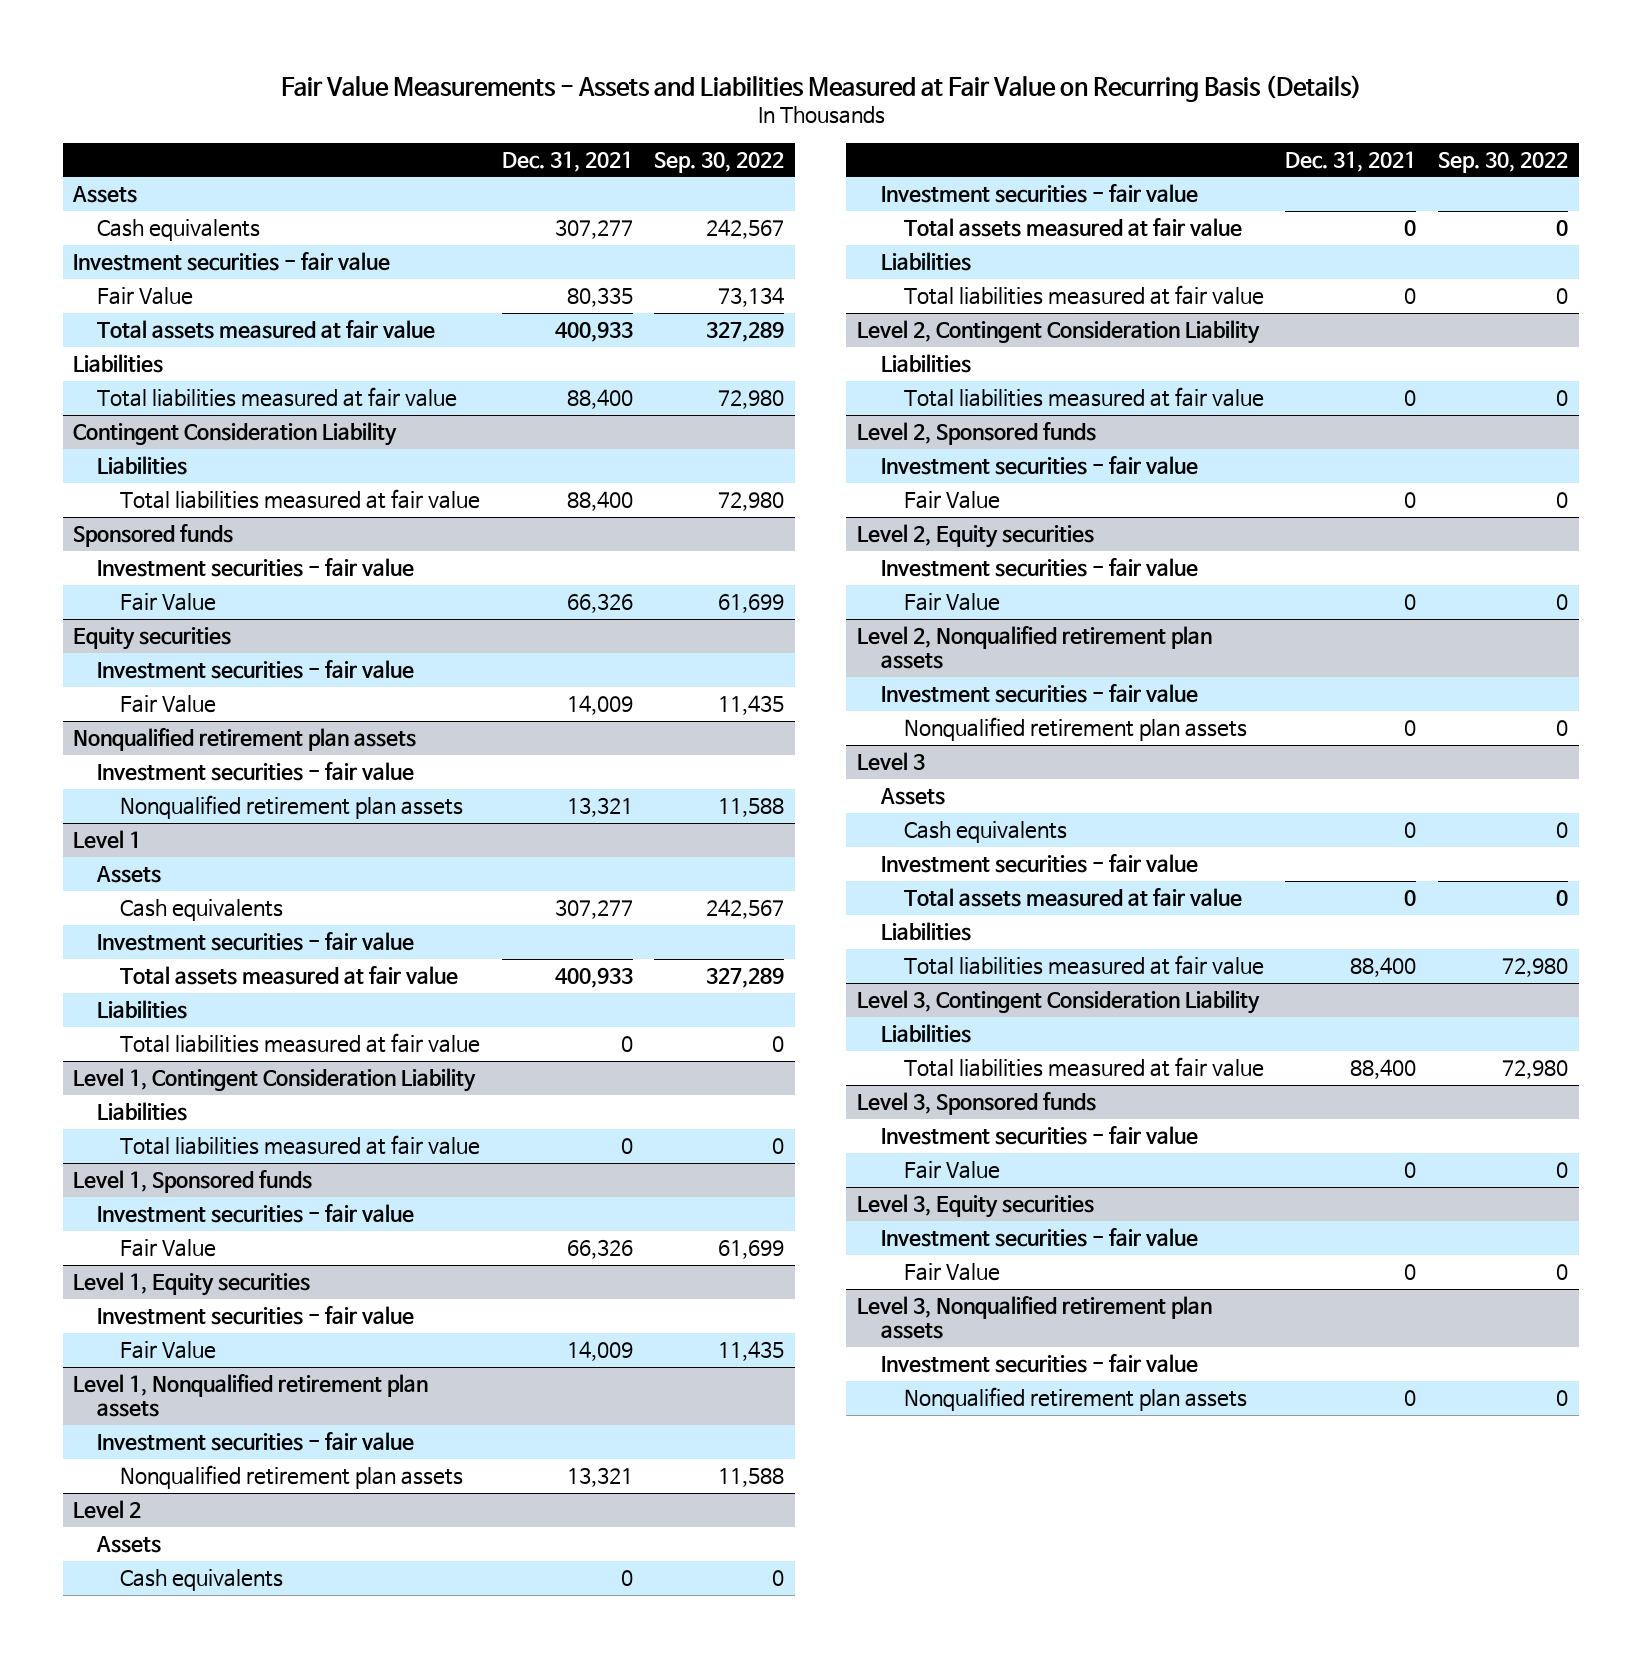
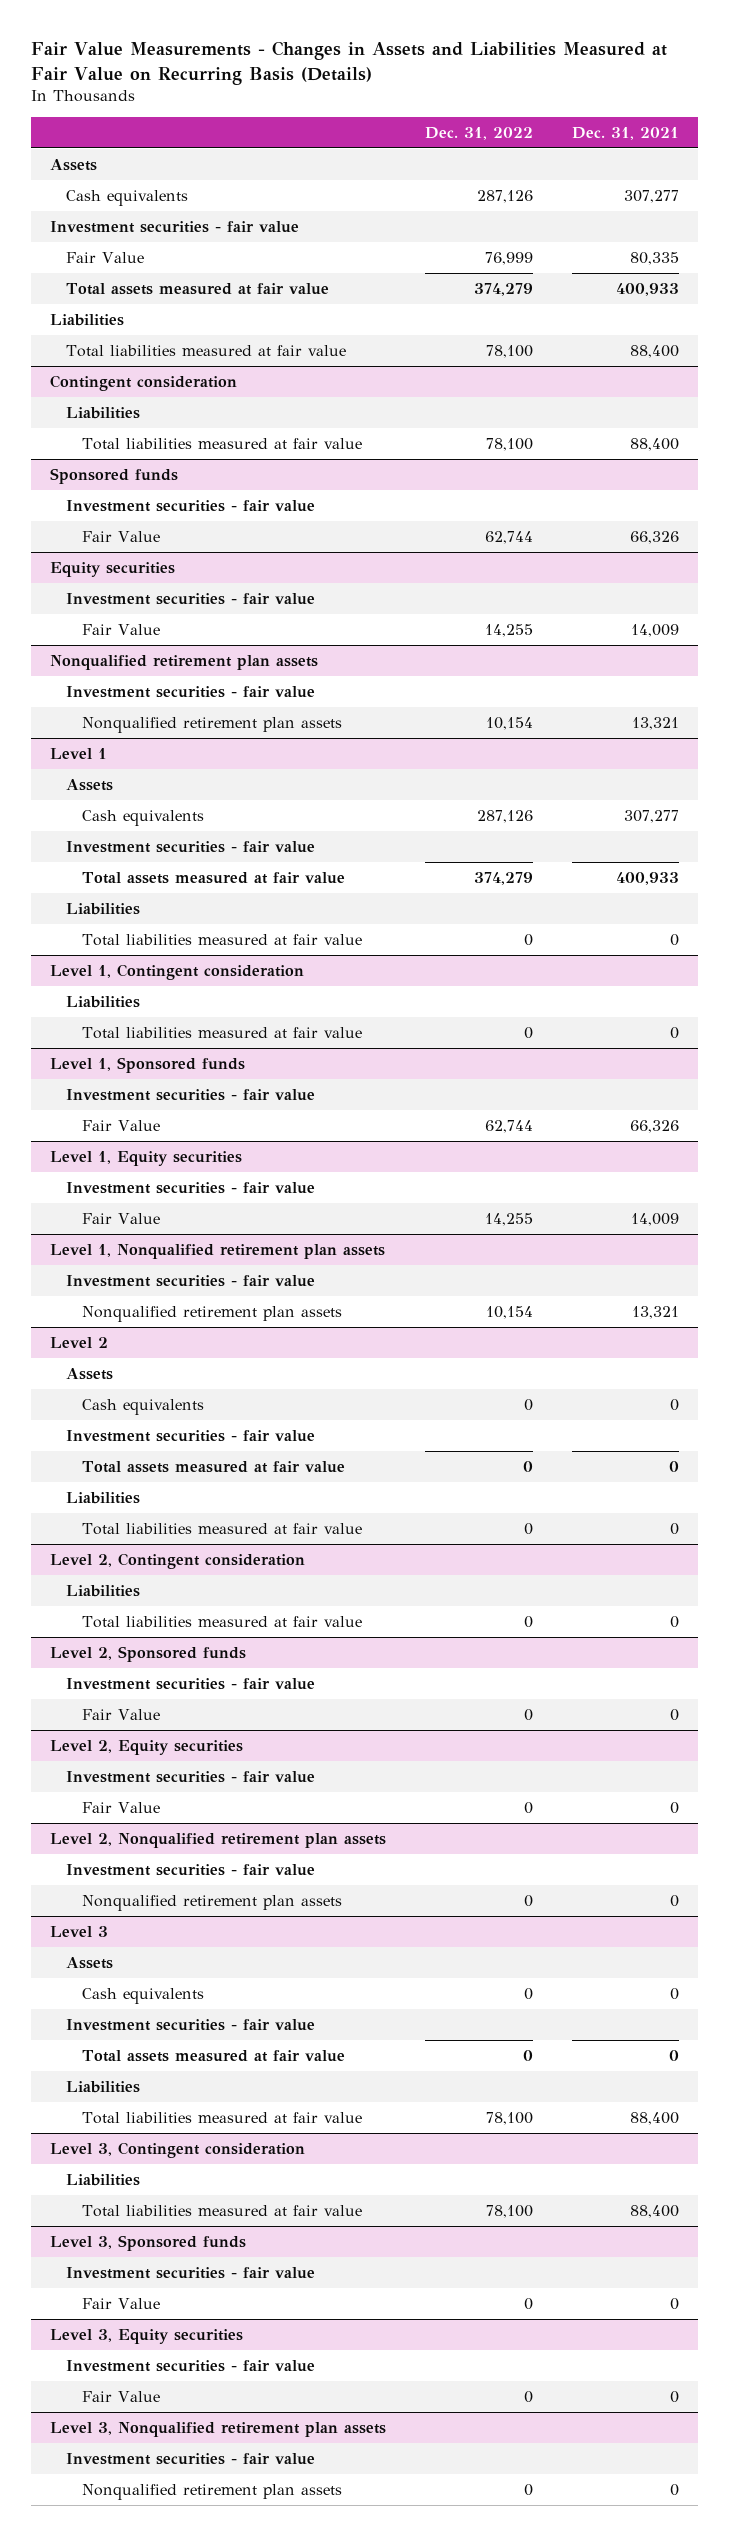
- Fair Value Measurements - Assets and Liabilities Measured at Fair Value on Recurring Basis (Details)
+ Fair Value Measurements - Changes in Assets and Liabilities Measured at Fair Value on Recurring Basis (Details)
- | Dec. 31, 2021 | Sep. 30, 2022
+ | Dec. 31, 2022 | Dec. 31, 2021
- Contingent Consideration Liability
+ Contingent consideration
- Level 1, Contingent Consideration Liability
+ Level 1, Contingent consideration
- Level 2, Contingent Consideration Liability
+ Level 2, Contingent consideration
- Level 3, Contingent Consideration Liability
+ Level 3, Contingent consideration

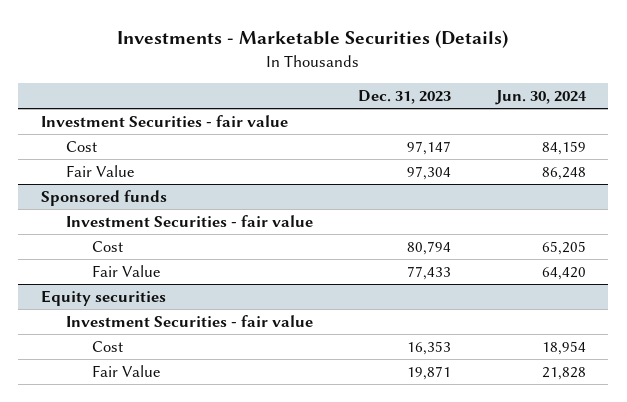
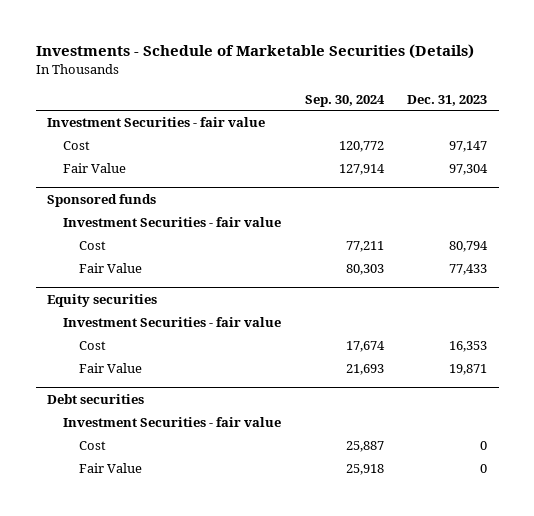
- Investments - Marketable Securities (Details)
+ Investments - Schedule of Marketable Securities (Details)
- | Dec. 31, 2023 | Jun. 30, 2024
+ | Sep. 30, 2024 | Dec. 31, 2023
+ Debt securities
+ Investment Securities - fair value
+ Cost | 25,887 | 0
+ Fair Value | 25,918 | 0

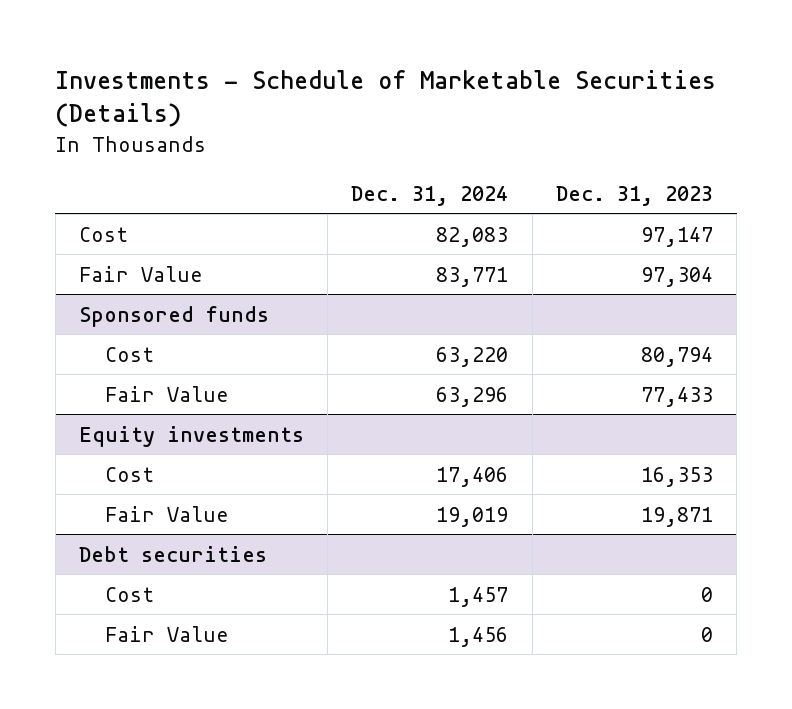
- | Sep. 30, 2024 | Dec. 31, 2023
+ | Dec. 31, 2024 | Dec. 31, 2023
- Investment Securities - fair value
@ Sponsored funds
- Investment Securities - fair value
- Equity securities
- Investment Securities - fair value
+ Equity investments
@ Debt securities
- Investment Securities - fair value

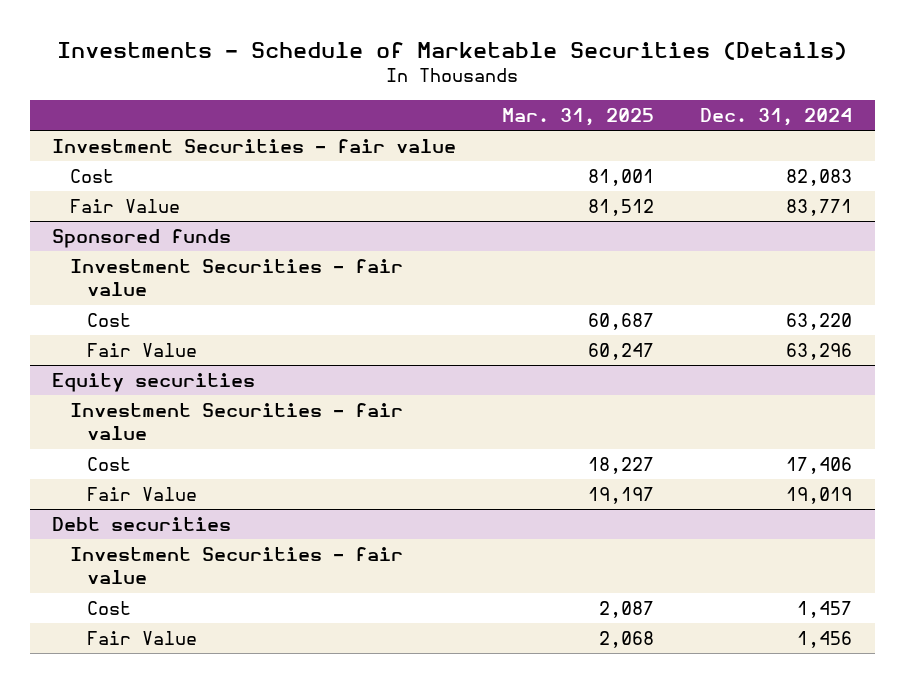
- | Dec. 31, 2024 | Dec. 31, 2023
+ | Mar. 31, 2025 | Dec. 31, 2024
+ Investment Securities - fair value
@ Sponsored funds
+ Investment Securities - fair value
- Equity investments
+ Equity securities
+ Investment Securities - fair value
@ Debt securities
+ Investment Securities - fair value

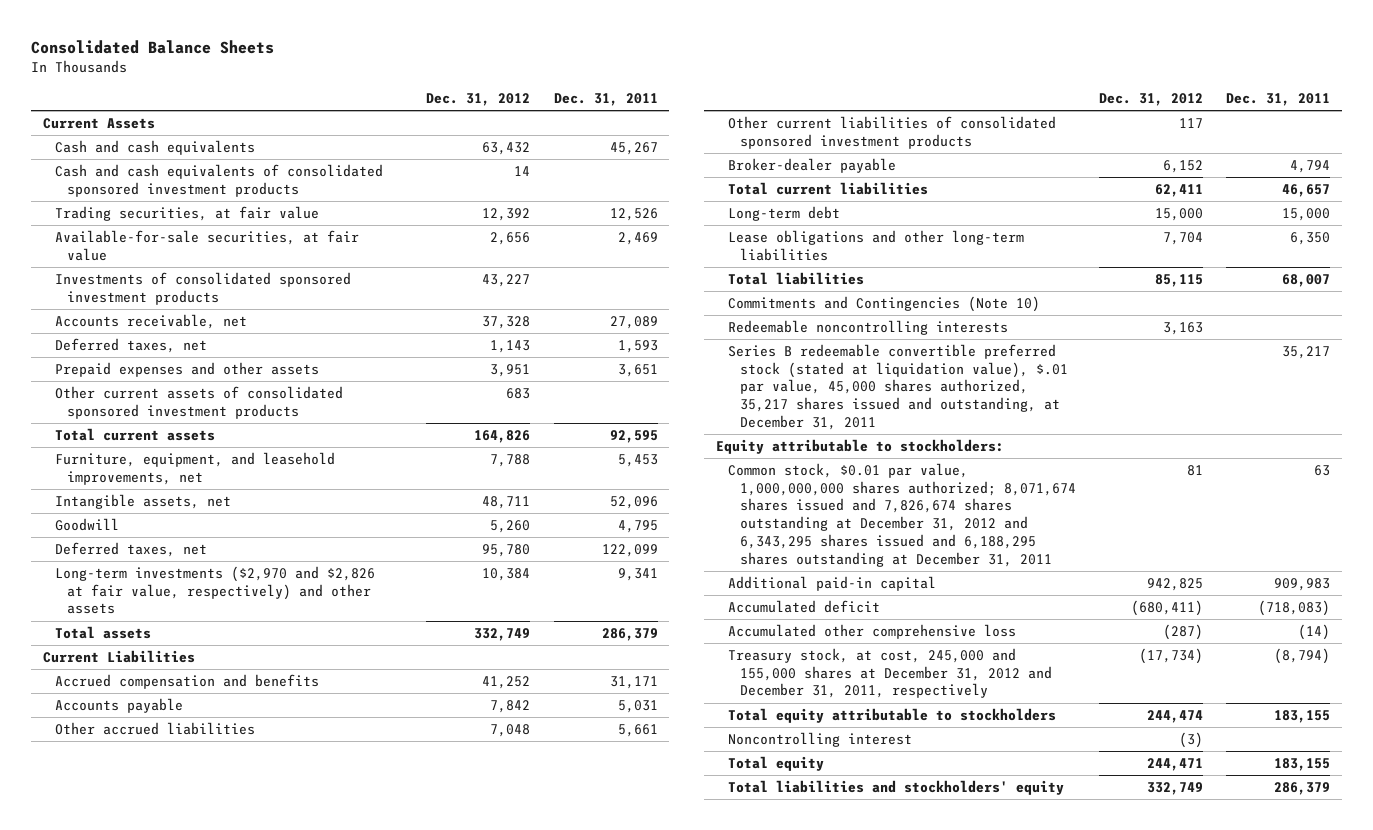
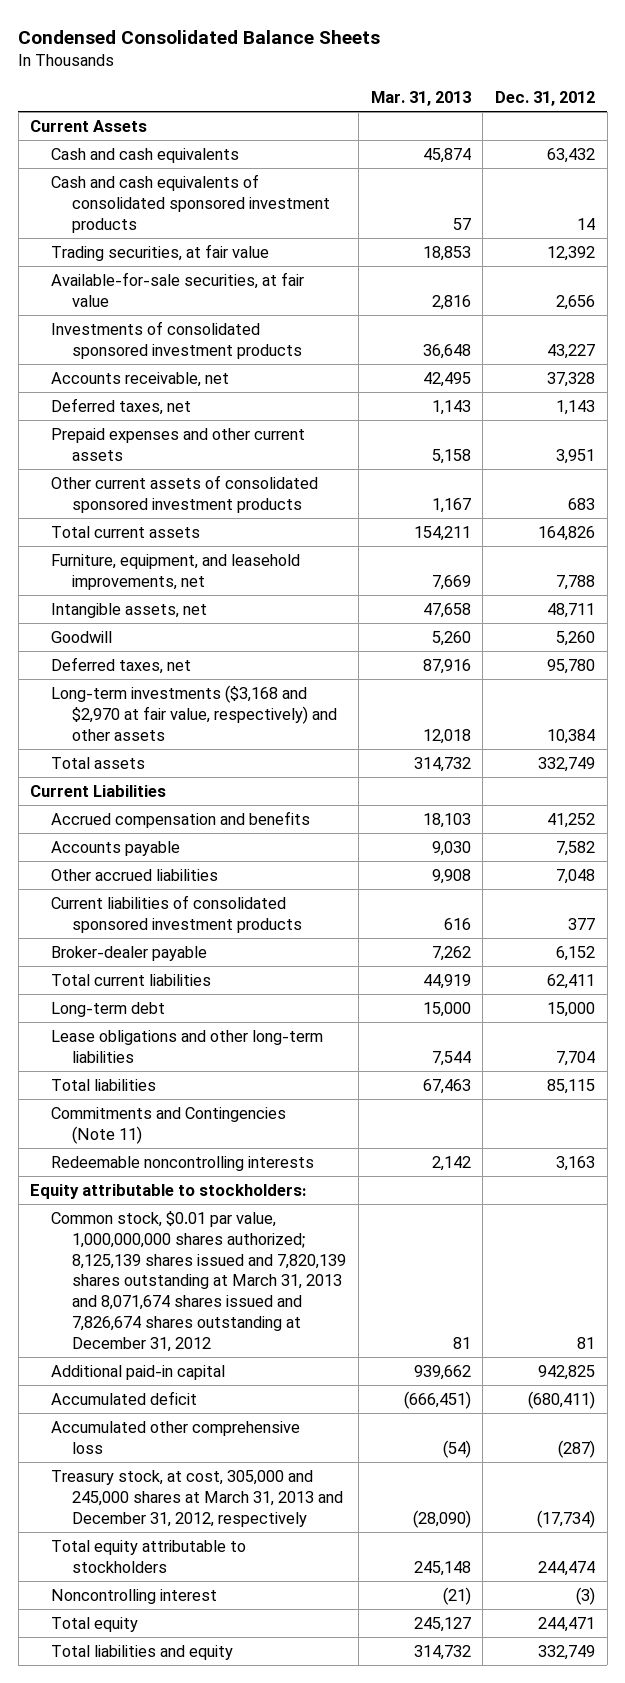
- Consolidated Balance Sheets
+ Condensed Consolidated Balance Sheets
- | Dec. 31, 2012 | Dec. 31, 2011
+ | Mar. 31, 2013 | Dec. 31, 2012
- Prepaid expenses and other assets | 3,951 | 3,651
+ Prepaid expenses and other current assets | 5,158 | 3,951
- Long-term investments ($2,970 and $2,826 at fair value, respectively) and other assets | 10,384 | 9,341
+ Long-term investments ($3,168 and $2,970 at fair value, respectively) and other assets | 12,018 | 10,384
- Accounts payable | 7,842 | 5,031
+ Accounts payable | 9,030 | 7,582
- Other current liabilities of consolidated sponsored investment products | 117 |
+ Current liabilities of consolidated sponsored investment products | 616 | 377
- Commitments and Contingencies (Note 10)
+ Commitments and Contingencies (Note 11)
- Series B redeemable convertible preferred stock (stated at liquidation value), $.01 par value, 45,000 shares authorized, 35,217 shares issued and outstanding, at December 31, 2011 | | 35,217
- Common stock, $0.01 par value, 1,000,000,000 shares authorized; 8,071,674 shares issued and 7,826,674 shares outstanding at December 31, 2012 and 6,343,295 shares issued and 6,188,295 shares outstanding at December 31, 2011 | 81 | 63
+ Common stock, $0.01 par value, 1,000,000,000 shares authorized; 8,125,139 shares issued and 7,820,139 shares outstanding at March 31, 2013 and 8,071,674 shares issued and 7,826,674 shares outstanding at December 31, 2012 | 81 | 81
- Treasury stock, at cost, 245,000 and 155,000 shares at December 31, 2012 and December 31, 2011, respectively | (17,734) | (8,794)
+ Treasury stock, at cost, 305,000 and 245,000 shares at March 31, 2013 and December 31, 2012, respectively | (28,090) | (17,734)
- Total liabilities and stockholders' equity | 332,749 | 286,379
+ Total liabilities and equity | 314,732 | 332,749

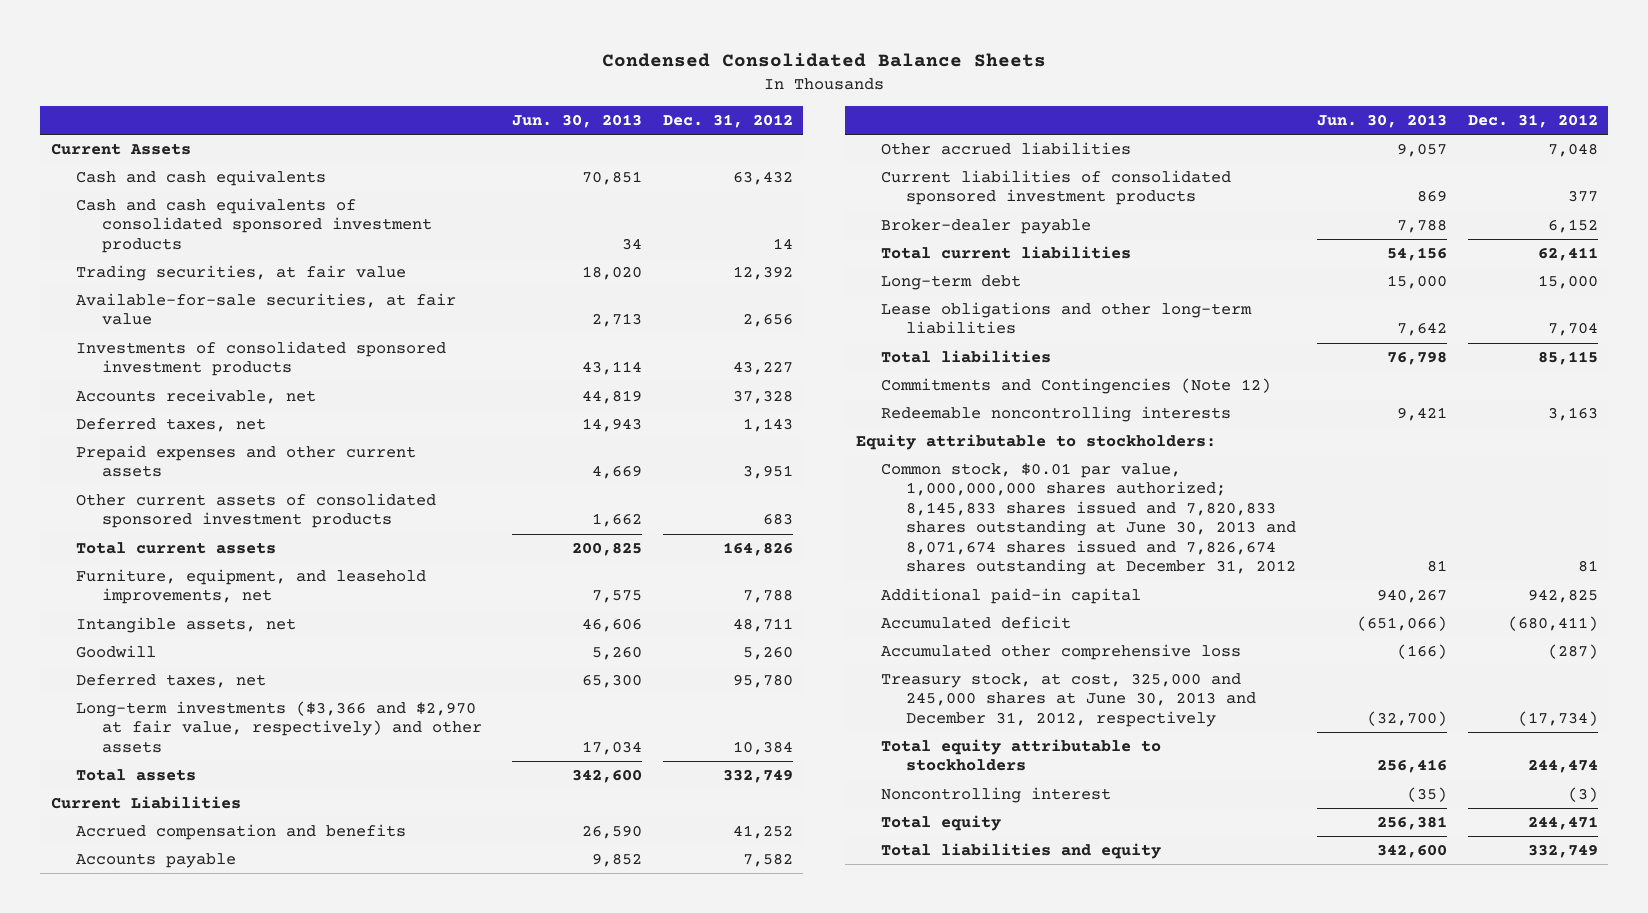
- | Mar. 31, 2013 | Dec. 31, 2012
+ | Jun. 30, 2013 | Dec. 31, 2012
- Long-term investments ($3,168 and $2,970 at fair value, respectively) and other assets | 12,018 | 10,384
+ Long-term investments ($3,366 and $2,970 at fair value, respectively) and other assets | 17,034 | 10,384
- Commitments and Contingencies (Note 11)
+ Commitments and Contingencies (Note 12)
- Common stock, $0.01 par value, 1,000,000,000 shares authorized; 8,125,139 shares issued and 7,820,139 shares outstanding at March 31, 2013 and 8,071,674 shares issued and 7,826,674 shares outstanding at December 31, 2012 | 81 | 81
+ Common stock, $0.01 par value, 1,000,000,000 shares authorized; 8,145,833 shares issued and 7,820,833 shares outstanding at June 30, 2013 and 8,071,674 shares issued and 7,826,674 shares outstanding at December 31, 2012 | 81 | 81
- Treasury stock, at cost, 305,000 and 245,000 shares at March 31, 2013 and December 31, 2012, respectively | (28,090) | (17,734)
+ Treasury stock, at cost, 325,000 and 245,000 shares at June 30, 2013 and December 31, 2012, respectively | (32,700) | (17,734)

